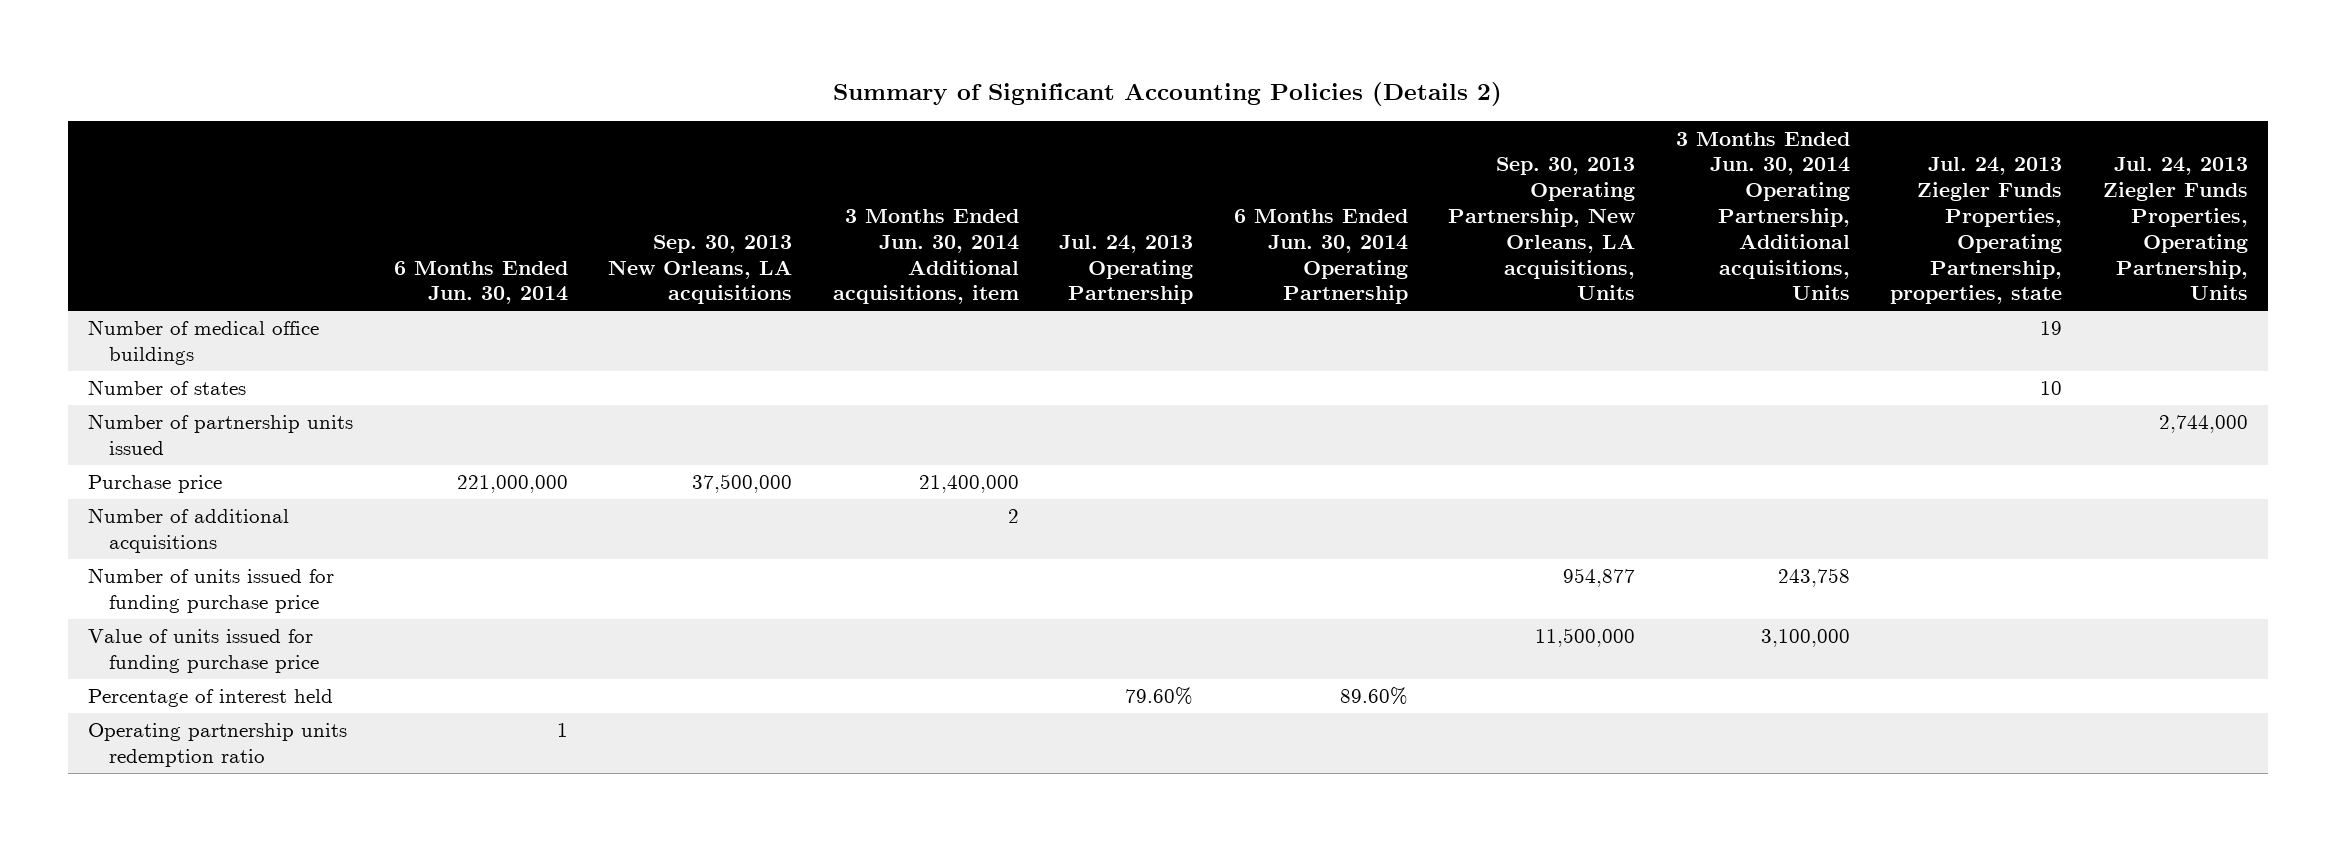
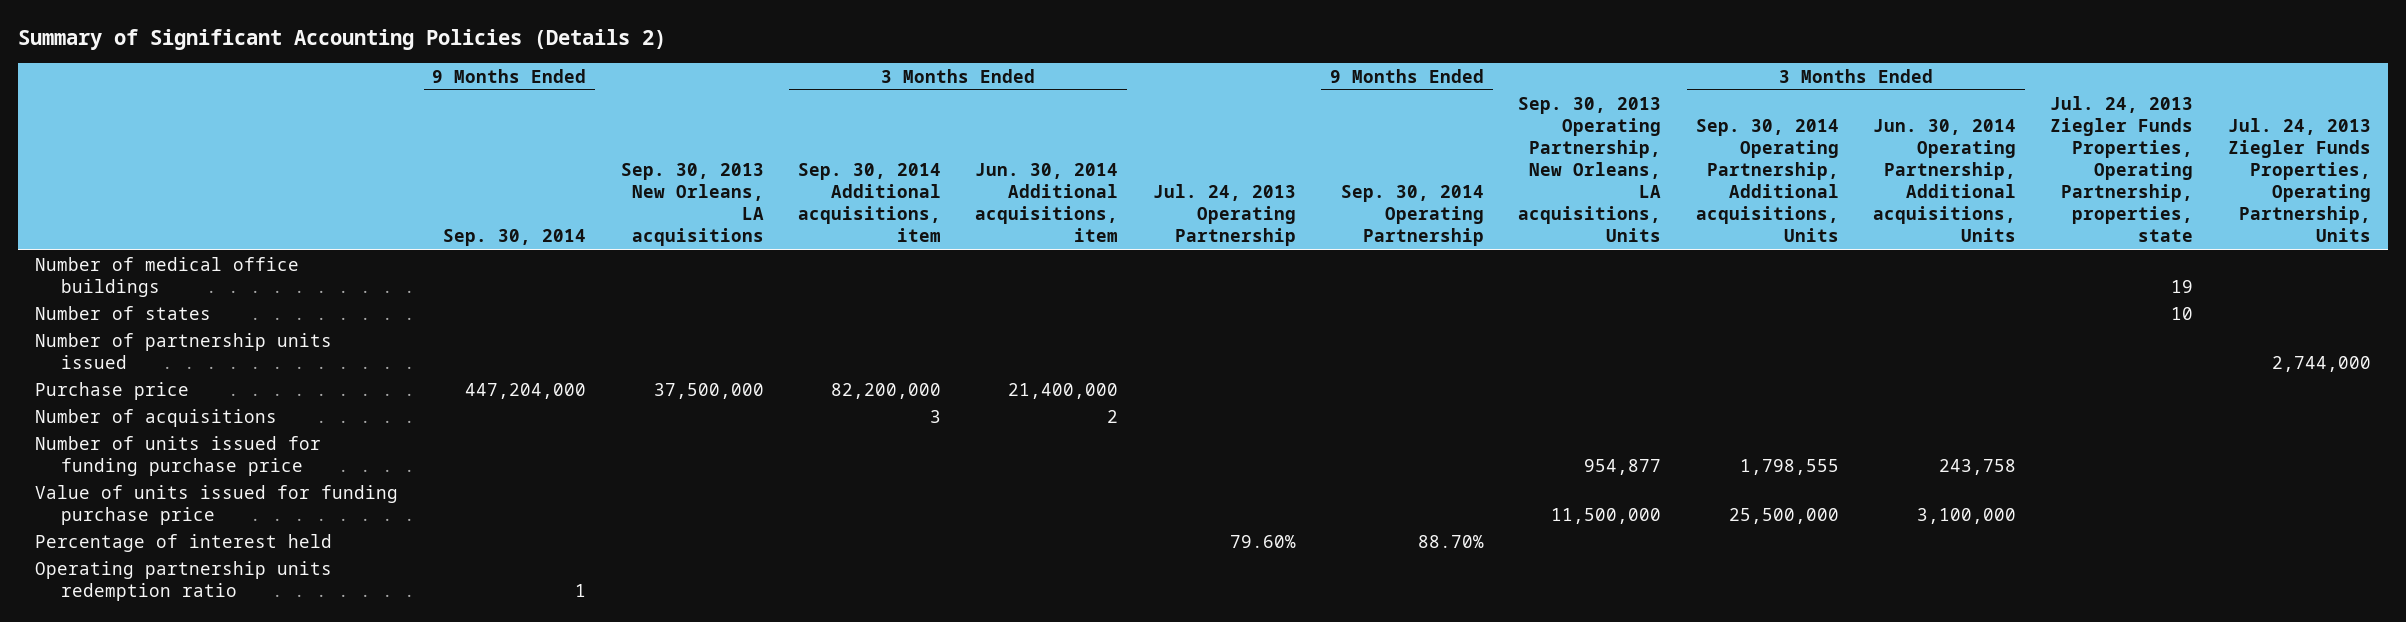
- | 6 Months Ended Jun. 30, 2014 | Sep. 30, 2013 New Orleans, LA acquisitions | 3 Months Ended Jun. 30, 2014 Additional acquisitions, item | Jul. 24, 2013 Operating Partnership | 6 Months Ended Jun. 30, 2014 Operating Partnership | Sep. 30, 2013 Operating Partnership, New Orleans, LA acquisitions, Units | 3 Months Ended Jun. 30, 2014 Operating Partnership, Additional acquisitions, Units | Jul. 24, 2013 Ziegler Funds Properties, Operating Partnership, properties, state | Jul. 24, 2013 Ziegler Funds Properties, Operating Partnership, Units
+ | 9 Months Ended Sep. 30, 2014 | Sep. 30, 2013 New Orleans, LA acquisitions | 3 Months Ended Sep. 30, 2014 Additional acquisitions, item | 3 Months Ended Jun. 30, 2014 Additional acquisitions, item | Jul. 24, 2013 Operating Partnership | 9 Months Ended Sep. 30, 2014 Operating Partnership | Sep. 30, 2013 Operating Partnership, New Orleans, LA acquisitions, Units | 3 Months Ended Sep. 30, 2014 Operating Partnership, Additional acquisitions, Units | 3 Months Ended Jun. 30, 2014 Operating Partnership, Additional acquisitions, Units | Jul. 24, 2013 Ziegler Funds Properties, Operating Partnership, properties, state | Jul. 24, 2013 Ziegler Funds Properties, Operating Partnership, Units
- Number of additional acquisitions | | | 2 | | | | | |
+ Number of acquisitions | | | 3 | 2 | | | | | | |

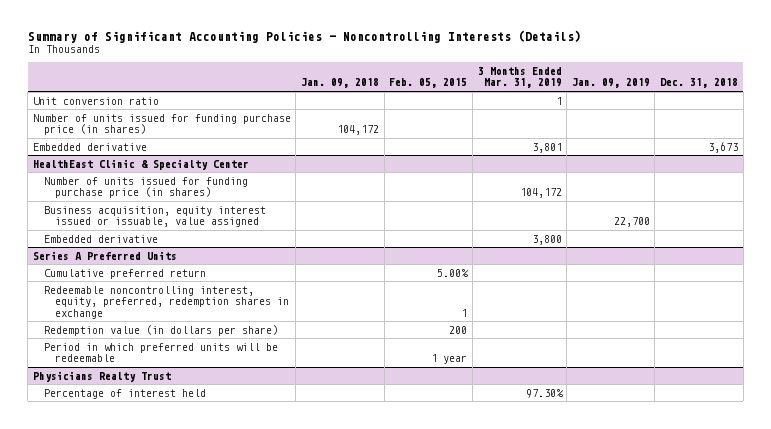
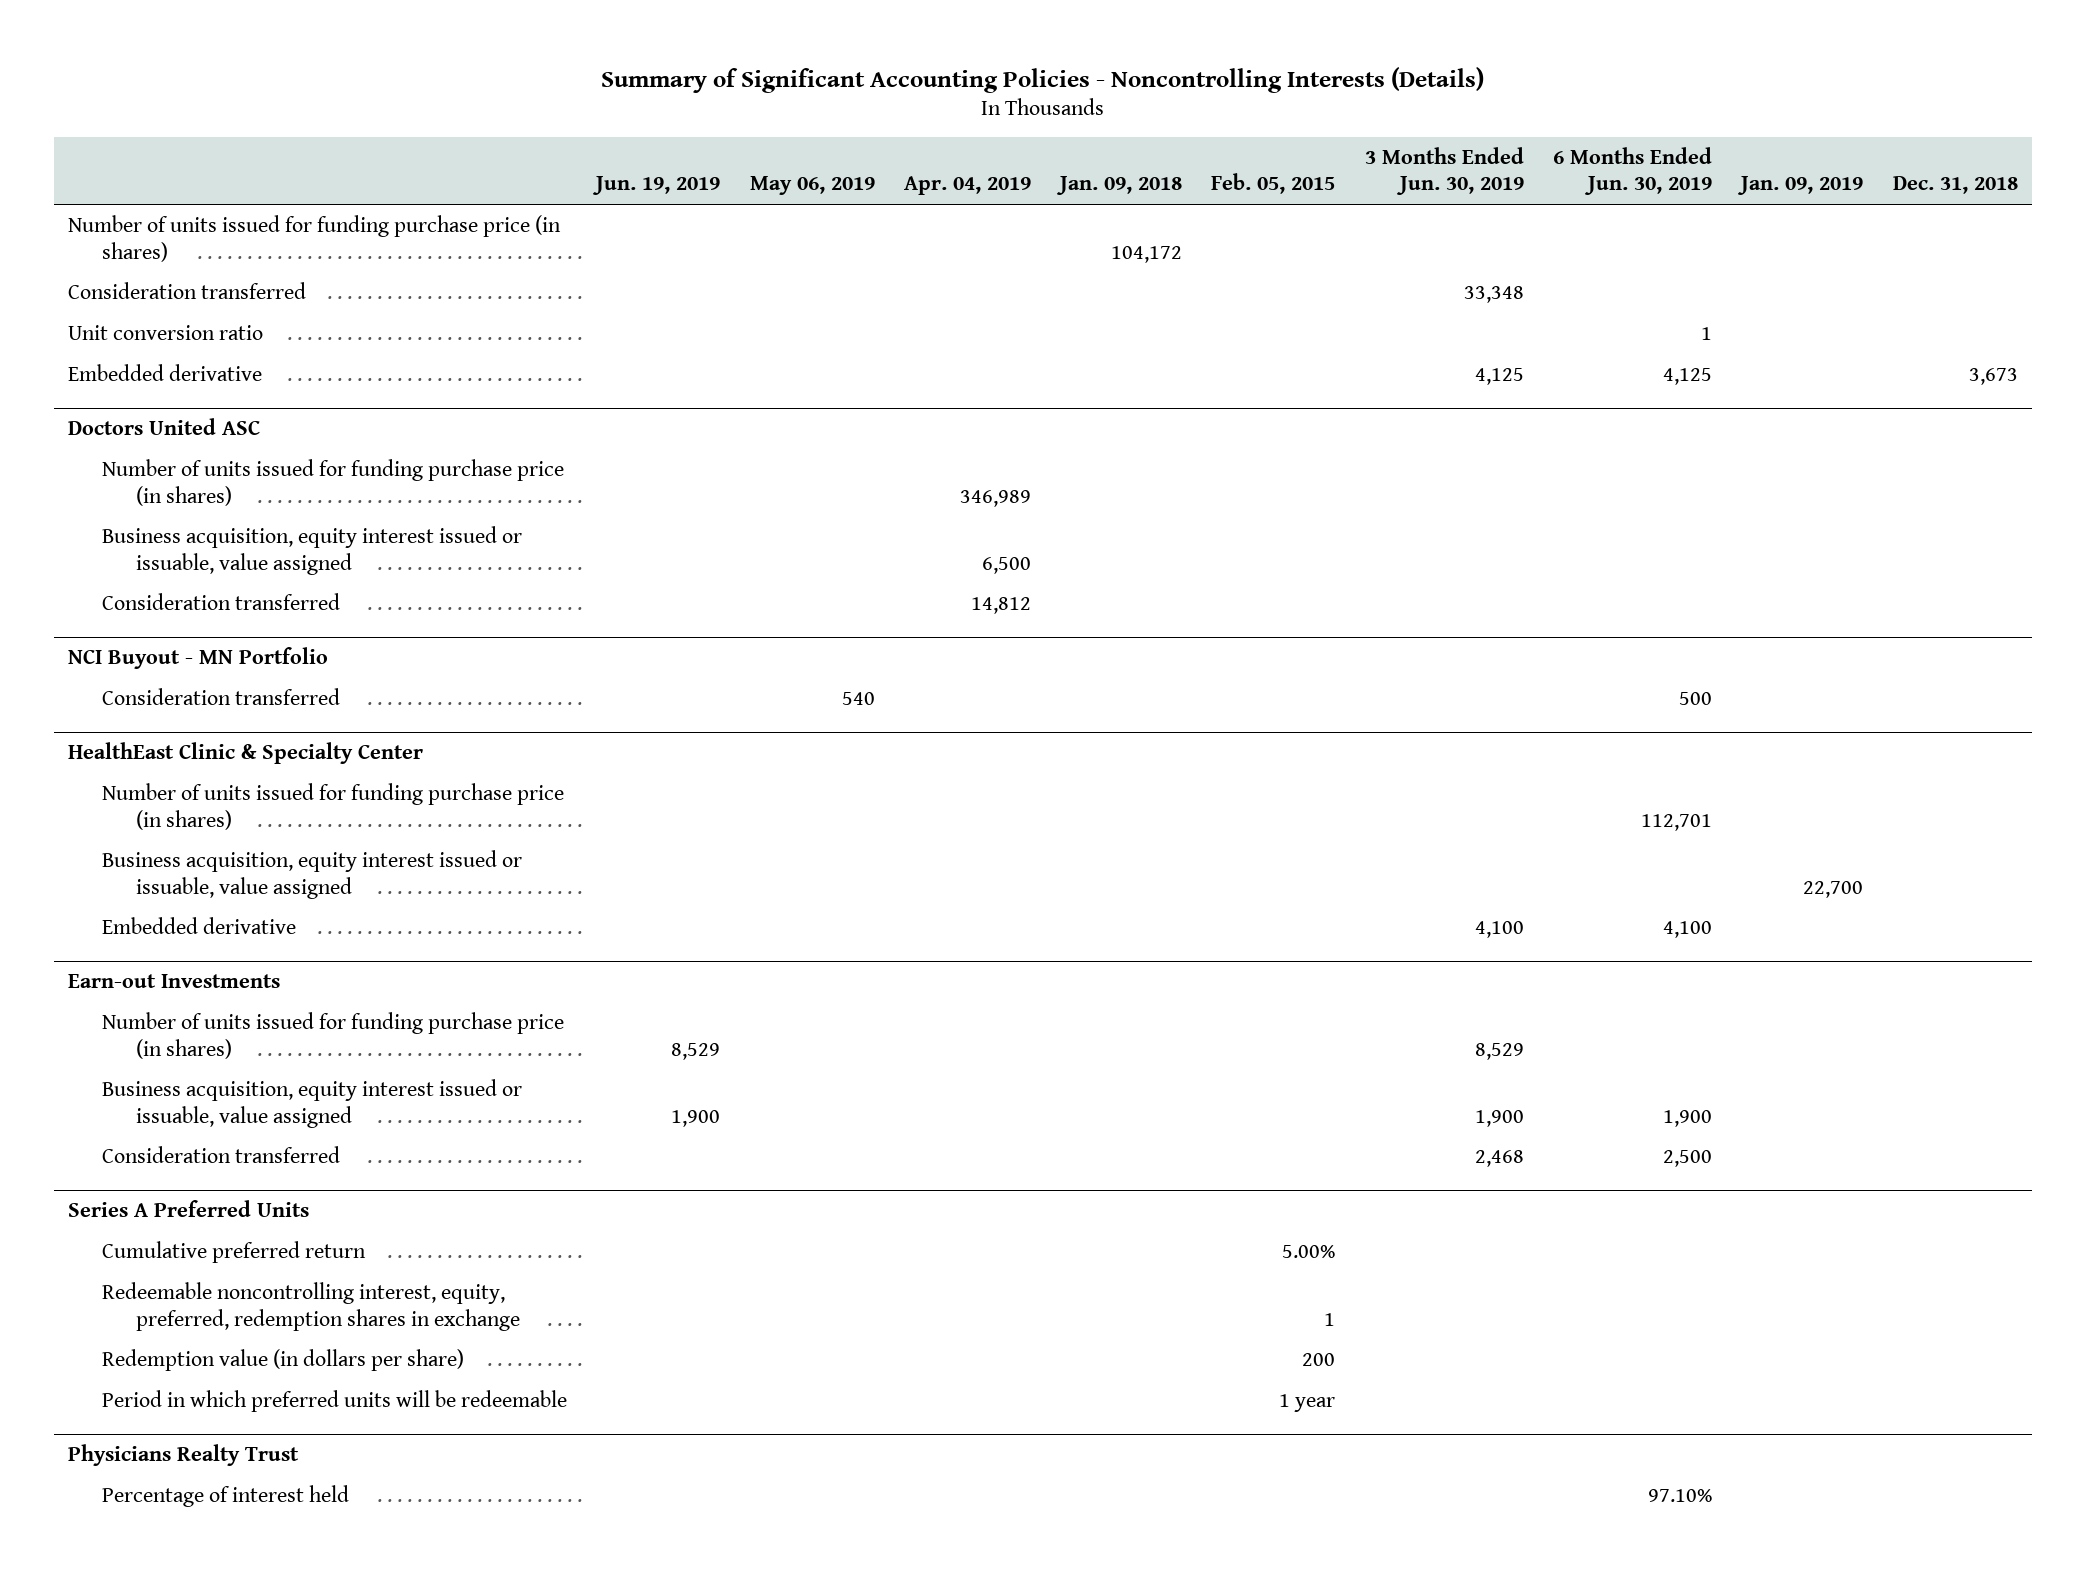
- | Jan. 09, 2018 | Feb. 05, 2015 | 3 Months Ended Mar. 31, 2019 | Jan. 09, 2019 | Dec. 31, 2018
+ | Jun. 19, 2019 | May 06, 2019 | Apr. 04, 2019 | Jan. 09, 2018 | Feb. 05, 2015 | 3 Months Ended Jun. 30, 2019 | 6 Months Ended Jun. 30, 2019 | Jan. 09, 2019 | Dec. 31, 2018
+ Consideration transferred | | | | | | 33,348 | | |
moved down: Unit conversion ratio | | | | | | | 1 | |
+ Doctors United ASC
+ Number of units issued for funding purchase price (in shares) | | | 346,989 | | | | | |
+ Business acquisition, equity interest issued or issuable, value assigned | | | 6,500 | | | | | |
+ Consideration transferred | | | 14,812 | | | | | |
+ NCI Buyout - MN Portfolio
+ Consideration transferred | | 540 | | | | | 500 | |
+ Earn-out Investments
+ Number of units issued for funding purchase price (in shares) | 8,529 | | | | | 8,529 | | |
+ Business acquisition, equity interest issued or issuable, value assigned | 1,900 | | | | | 1,900 | 1,900 | |
+ Consideration transferred | | | | | | 2,468 | 2,500 | |

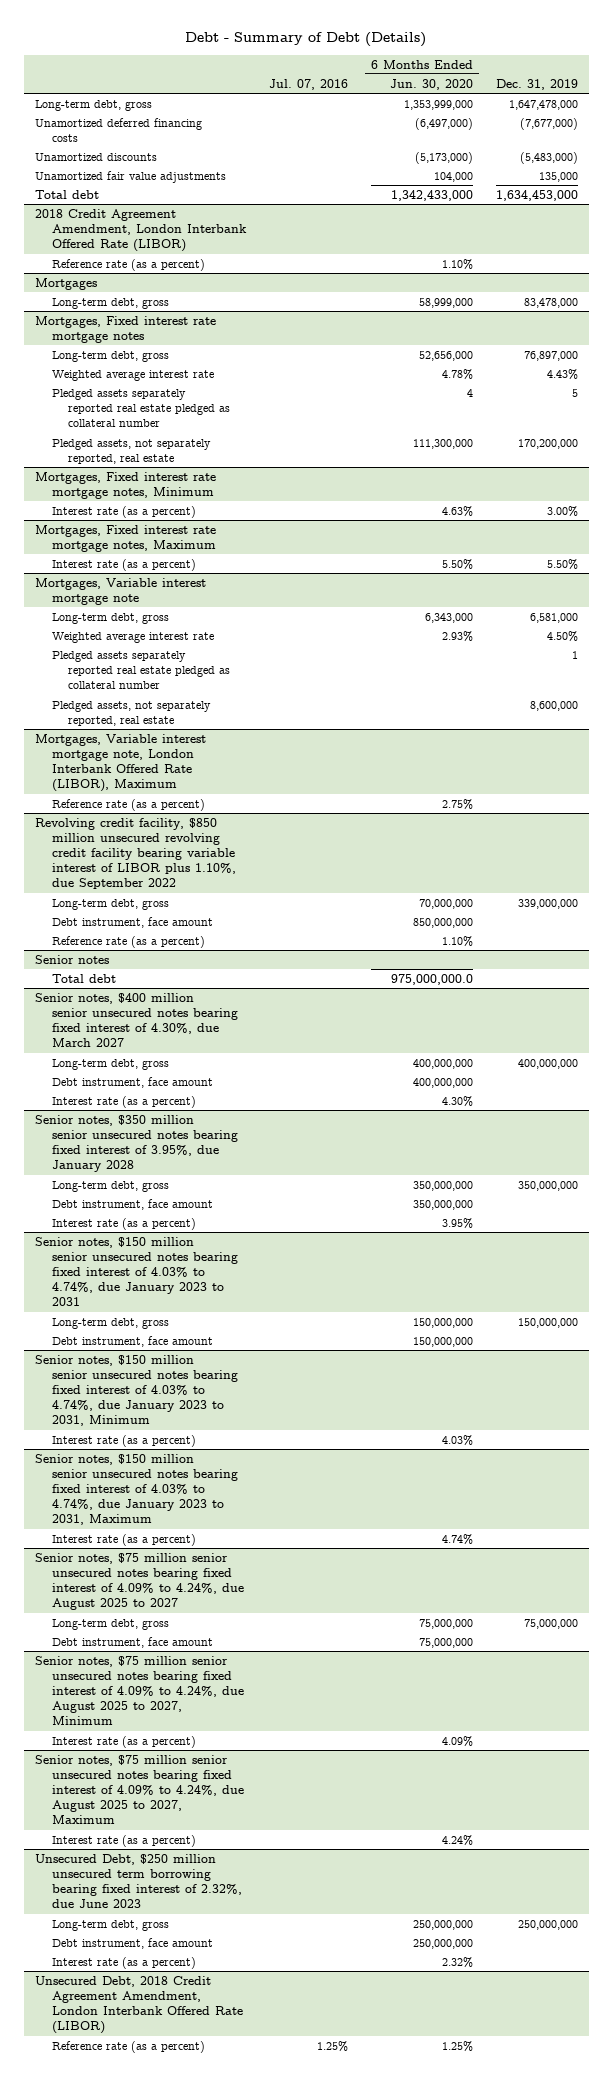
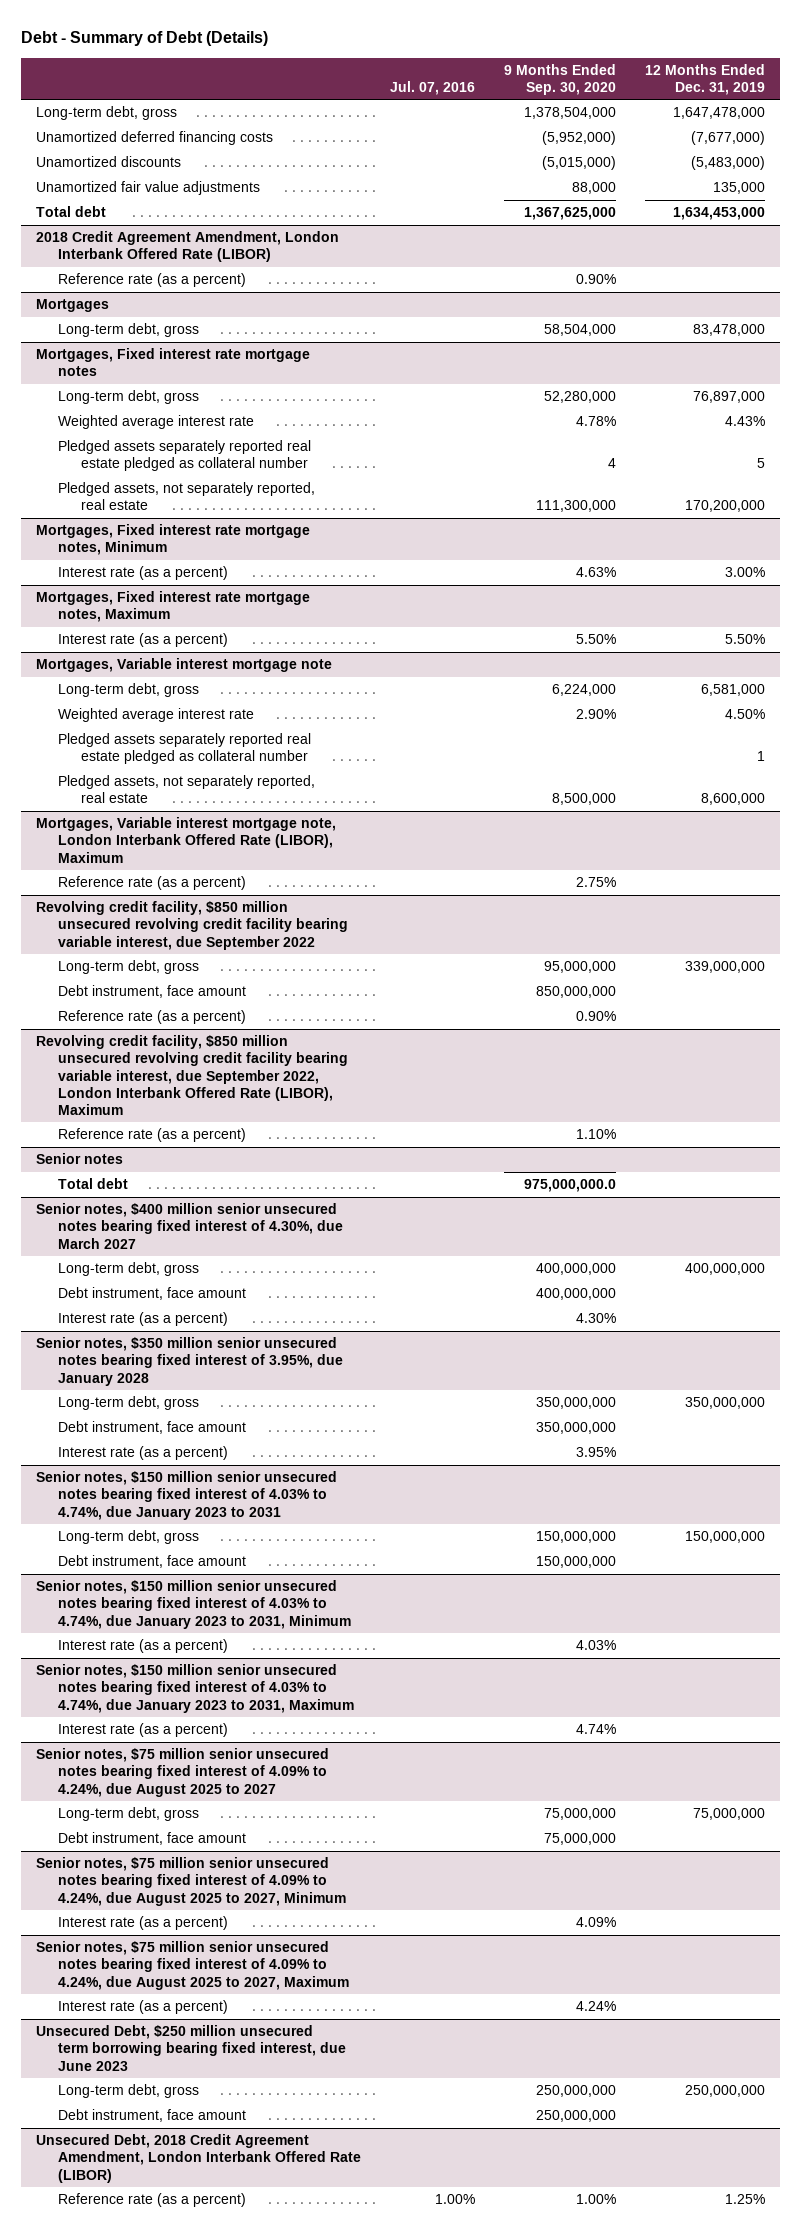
- | Jul. 07, 2016 | 6 Months Ended Jun. 30, 2020 | Dec. 31, 2019
+ | Jul. 07, 2016 | 9 Months Ended Sep. 30, 2020 | 12 Months Ended Dec. 31, 2019
- Revolving credit facility, $850 million unsecured revolving credit facility bearing variable interest of LIBOR plus 1.10%, due September 2022
+ Revolving credit facility, $850 million unsecured revolving credit facility bearing variable interest, due September 2022
+ Revolving credit facility, $850 million unsecured revolving credit facility bearing variable interest, due September 2022, London Interbank Offered Rate (LIBOR), Maximum
+ Reference rate (as a percent) | | 1.10% |
- Unsecured Debt, $250 million unsecured term borrowing bearing fixed interest of 2.32%, due June 2023
+ Unsecured Debt, $250 million unsecured term borrowing bearing fixed interest, due June 2023
- Interest rate (as a percent) | | 2.32% |
@ Unsecured Debt, 2018 Credit Agreement Amendment, London Interbank Offered Rate (LIBOR)
- Reference rate (as a percent) | 1.25% | 1.25% |
+ Reference rate (as a percent) | 1.00% | 1.00% | 1.25%

